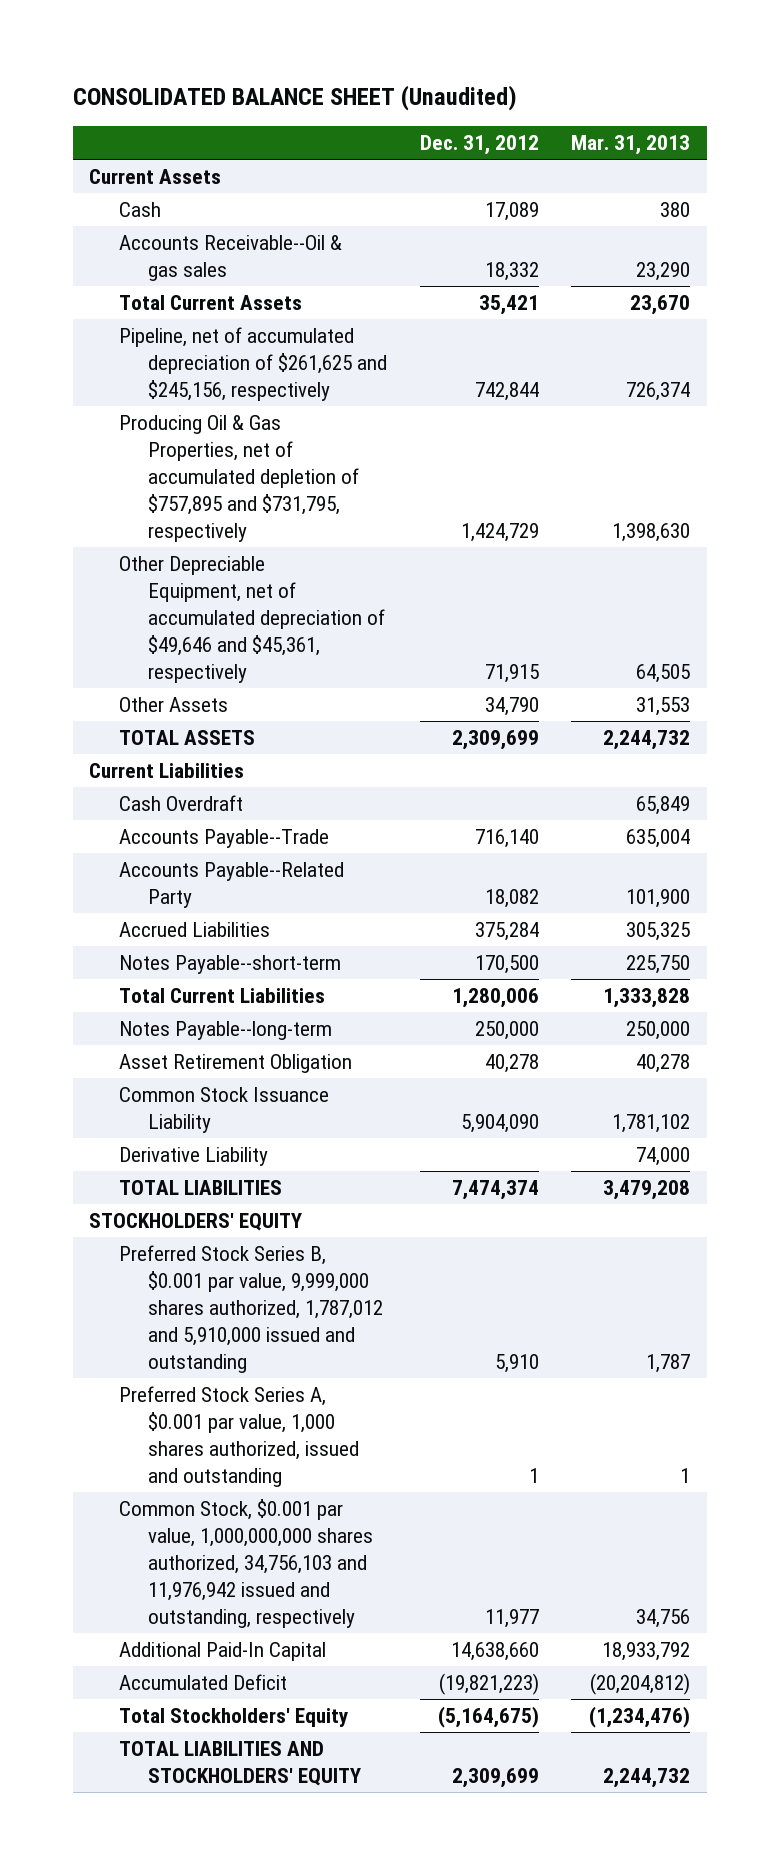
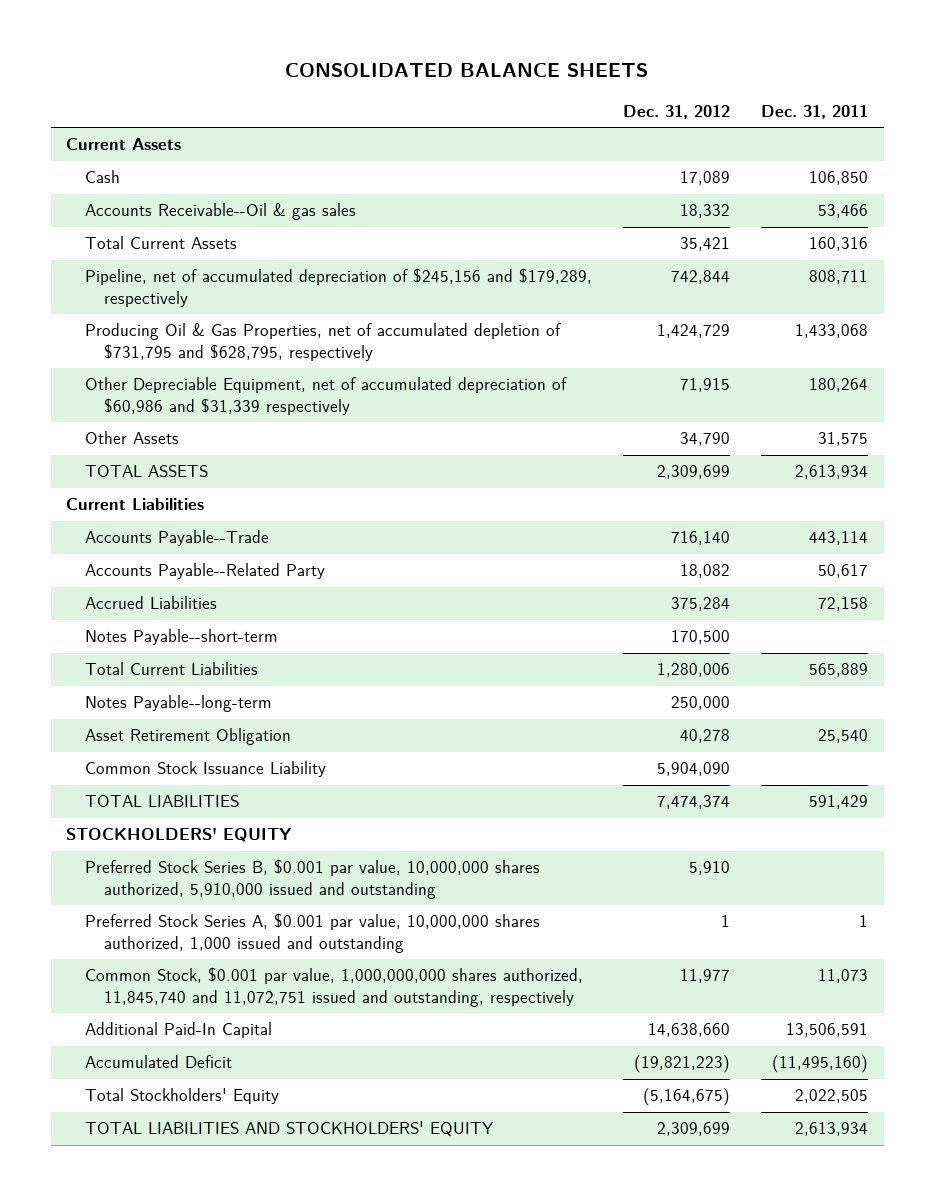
- CONSOLIDATED BALANCE SHEET (Unaudited)
+ CONSOLIDATED BALANCE SHEETS
- | Dec. 31, 2012 | Mar. 31, 2013
+ | Dec. 31, 2012 | Dec. 31, 2011
- Pipeline, net of accumulated depreciation of $261,625 and $245,156, respectively | 742,844 | 726,374
- Producing Oil & Gas Properties, net of accumulated depletion of $757,895 and $731,795, respectively | 1,424,729 | 1,398,630
- Other Depreciable Equipment, net of accumulated depreciation of $49,646 and $45,361, respectively | 71,915 | 64,505
+ Pipeline, net of accumulated depreciation of $245,156 and $179,289, respectively | 742,844 | 808,711
+ Producing Oil & Gas Properties, net of accumulated depletion of $731,795 and $628,795, respectively | 1,424,729 | 1,433,068
+ Other Depreciable Equipment, net of accumulated depreciation of $60,986 and $31,339 respectively | 71,915 | 180,264
- Cash Overdraft | | 65,849
- Derivative Liability | | 74,000
- Preferred Stock Series B, $0.001 par value, 9,999,000 shares authorized, 1,787,012 and 5,910,000 issued and outstanding | 5,910 | 1,787
- Preferred Stock Series A, $0.001 par value, 1,000 shares authorized, issued and outstanding | 1 | 1
- Common Stock, $0.001 par value, 1,000,000,000 shares authorized, 34,756,103 and 11,976,942 issued and outstanding, respectively | 11,977 | 34,756
+ Preferred Stock Series B, $0.001 par value, 10,000,000 shares authorized, 5,910,000 issued and outstanding | 5,910 |
+ Preferred Stock Series A, $0.001 par value, 10,000,000 shares authorized, 1,000 issued and outstanding | 1 | 1
+ Common Stock, $0.001 par value, 1,000,000,000 shares authorized, 11,845,740 and 11,072,751 issued and outstanding, respectively | 11,977 | 11,073

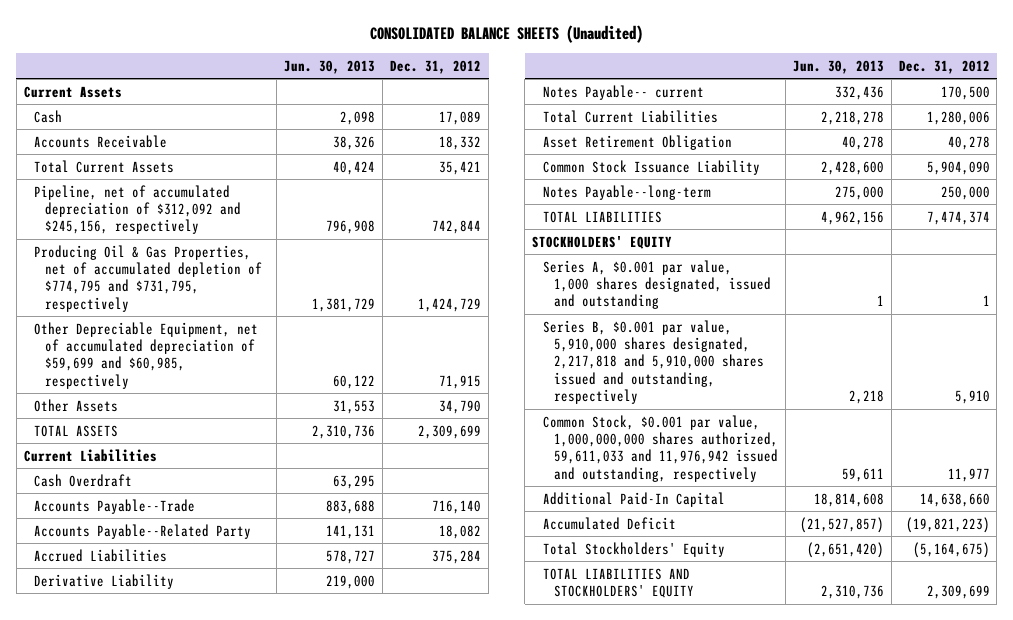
- CONSOLIDATED BALANCE SHEETS
+ CONSOLIDATED BALANCE SHEETS (Unaudited)
- | Dec. 31, 2012 | Dec. 31, 2011
+ | Jun. 30, 2013 | Dec. 31, 2012
- Accounts Receivable--Oil & gas sales | 18,332 | 53,466
+ Accounts Receivable | 38,326 | 18,332
- Pipeline, net of accumulated depreciation of $245,156 and $179,289, respectively | 742,844 | 808,711
- Producing Oil & Gas Properties, net of accumulated depletion of $731,795 and $628,795, respectively | 1,424,729 | 1,433,068
- Other Depreciable Equipment, net of accumulated depreciation of $60,986 and $31,339 respectively | 71,915 | 180,264
+ Pipeline, net of accumulated depreciation of $312,092 and $245,156, respectively | 796,908 | 742,844
+ Producing Oil & Gas Properties, net of accumulated depletion of $774,795 and $731,795, respectively | 1,381,729 | 1,424,729
+ Other Depreciable Equipment, net of accumulated depreciation of $59,699 and $60,985, respectively | 60,122 | 71,915
+ Cash Overdraft | 63,295 |
- Notes Payable--short-term | 170,500 |
+ Derivative Liability | 219,000 |
+ Notes Payable-- current | 332,436 | 170,500
moved down: Notes Payable--long-term | 275,000 | 250,000
- Preferred Stock Series B, $0.001 par value, 10,000,000 shares authorized, 5,910,000 issued and outstanding | 5,910 |
- Preferred Stock Series A, $0.001 par value, 10,000,000 shares authorized, 1,000 issued and outstanding | 1 | 1
- Common Stock, $0.001 par value, 1,000,000,000 shares authorized, 11,845,740 and 11,072,751 issued and outstanding, respectively | 11,977 | 11,073
+ Series A, $0.001 par value, 1,000 shares designated, issued and outstanding | 1 | 1
+ Series B, $0.001 par value, 5,910,000 shares designated, 2,217,818 and 5,910,000 shares issued and outstanding, respectively | 2,218 | 5,910
+ Common Stock, $0.001 par value, 1,000,000,000 shares authorized, 59,611,033 and 11,976,942 issued and outstanding, respectively | 59,611 | 11,977

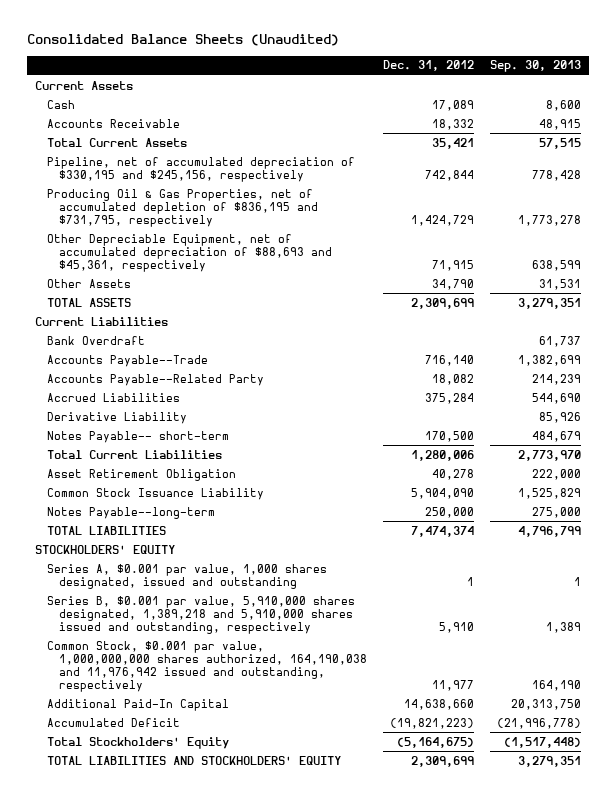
- CONSOLIDATED BALANCE SHEETS (Unaudited)
+ Consolidated Balance Sheets (Unaudited)
- | Jun. 30, 2013 | Dec. 31, 2012
+ | Dec. 31, 2012 | Sep. 30, 2013
- Pipeline, net of accumulated depreciation of $312,092 and $245,156, respectively | 796,908 | 742,844
- Producing Oil & Gas Properties, net of accumulated depletion of $774,795 and $731,795, respectively | 1,381,729 | 1,424,729
- Other Depreciable Equipment, net of accumulated depreciation of $59,699 and $60,985, respectively | 60,122 | 71,915
+ Pipeline, net of accumulated depreciation of $330,195 and $245,156, respectively | 742,844 | 778,428
+ Producing Oil & Gas Properties, net of accumulated depletion of $836,195 and $731,795, respectively | 1,424,729 | 1,773,278
+ Other Depreciable Equipment, net of accumulated depreciation of $88,693 and $45,361, respectively | 71,915 | 638,599
- Cash Overdraft | 63,295 |
+ Bank Overdraft | | 61,737
- Notes Payable-- current | 332,436 | 170,500
+ Notes Payable-- short-term | 170,500 | 484,679
- Series B, $0.001 par value, 5,910,000 shares designated, 2,217,818 and 5,910,000 shares issued and outstanding, respectively | 2,218 | 5,910
- Common Stock, $0.001 par value, 1,000,000,000 shares authorized, 59,611,033 and 11,976,942 issued and outstanding, respectively | 59,611 | 11,977
+ Series B, $0.001 par value, 5,910,000 shares designated, 1,389,218 and 5,910,000 shares issued and outstanding, respectively | 5,910 | 1,389
+ Common Stock, $0.001 par value, 1,000,000,000 shares authorized, 164,190,038 and 11,976,942 issued and outstanding, respectively | 11,977 | 164,190

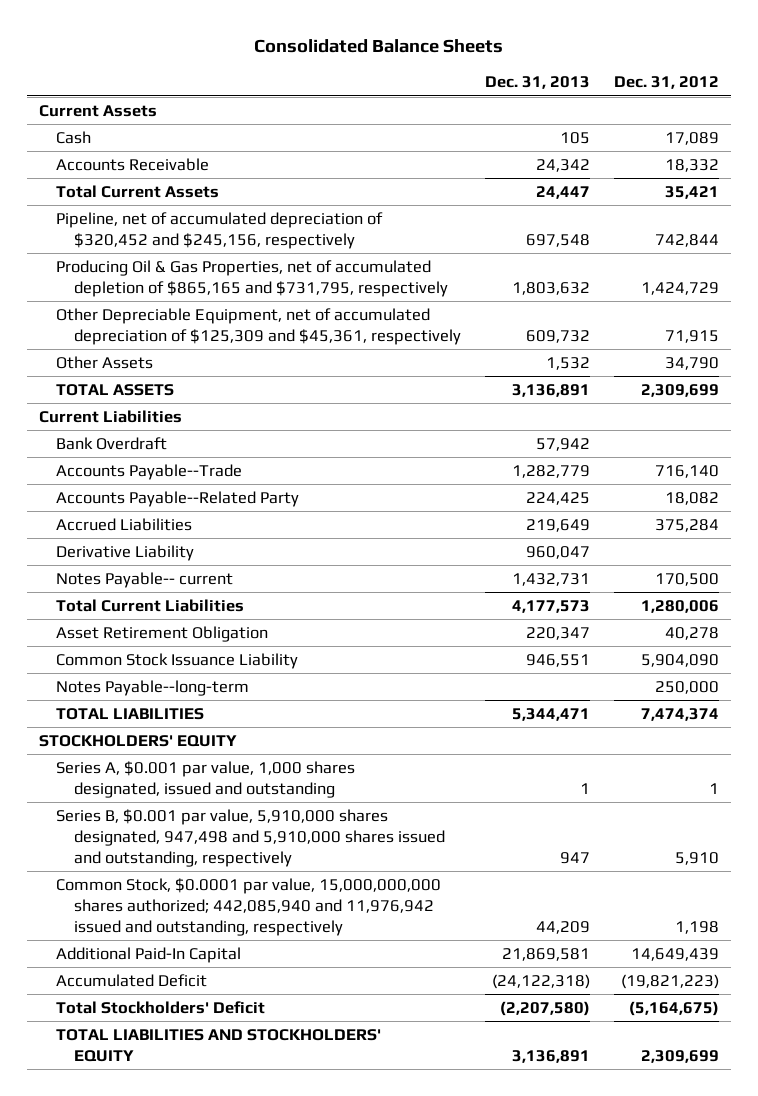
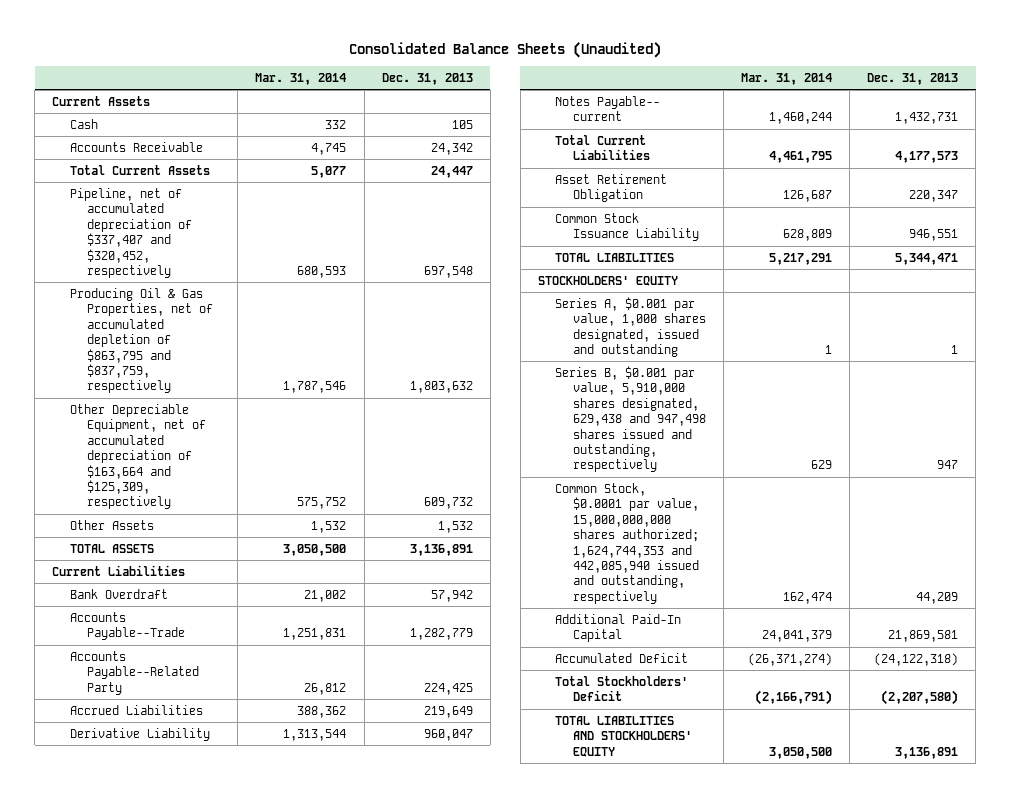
- Consolidated Balance Sheets
+ Consolidated Balance Sheets (Unaudited)
- | Dec. 31, 2013 | Dec. 31, 2012
+ | Mar. 31, 2014 | Dec. 31, 2013
- Pipeline, net of accumulated depreciation of $320,452 and $245,156, respectively | 697,548 | 742,844
- Producing Oil & Gas Properties, net of accumulated depletion of $865,165 and $731,795, respectively | 1,803,632 | 1,424,729
- Other Depreciable Equipment, net of accumulated depreciation of $125,309 and $45,361, respectively | 609,732 | 71,915
+ Pipeline, net of accumulated depreciation of $337,407 and $320,452, respectively | 680,593 | 697,548
+ Producing Oil & Gas Properties, net of accumulated depletion of $863,795 and $837,759, respectively | 1,787,546 | 1,803,632
+ Other Depreciable Equipment, net of accumulated depreciation of $163,664 and $125,309, respectively | 575,752 | 609,732
- Notes Payable--long-term | | 250,000
- Series B, $0.001 par value, 5,910,000 shares designated, 947,498 and 5,910,000 shares issued and outstanding, respectively | 947 | 5,910
- Common Stock, $0.0001 par value, 15,000,000,000 shares authorized; 442,085,940 and 11,976,942 issued and outstanding, respectively | 44,209 | 1,198
+ Series B, $0.001 par value, 5,910,000 shares designated, 629,438 and 947,498 shares issued and outstanding, respectively | 629 | 947
+ Common Stock, $0.0001 par value, 15,000,000,000 shares authorized; 1,624,744,353 and 442,085,940 issued and outstanding, respectively | 162,474 | 44,209

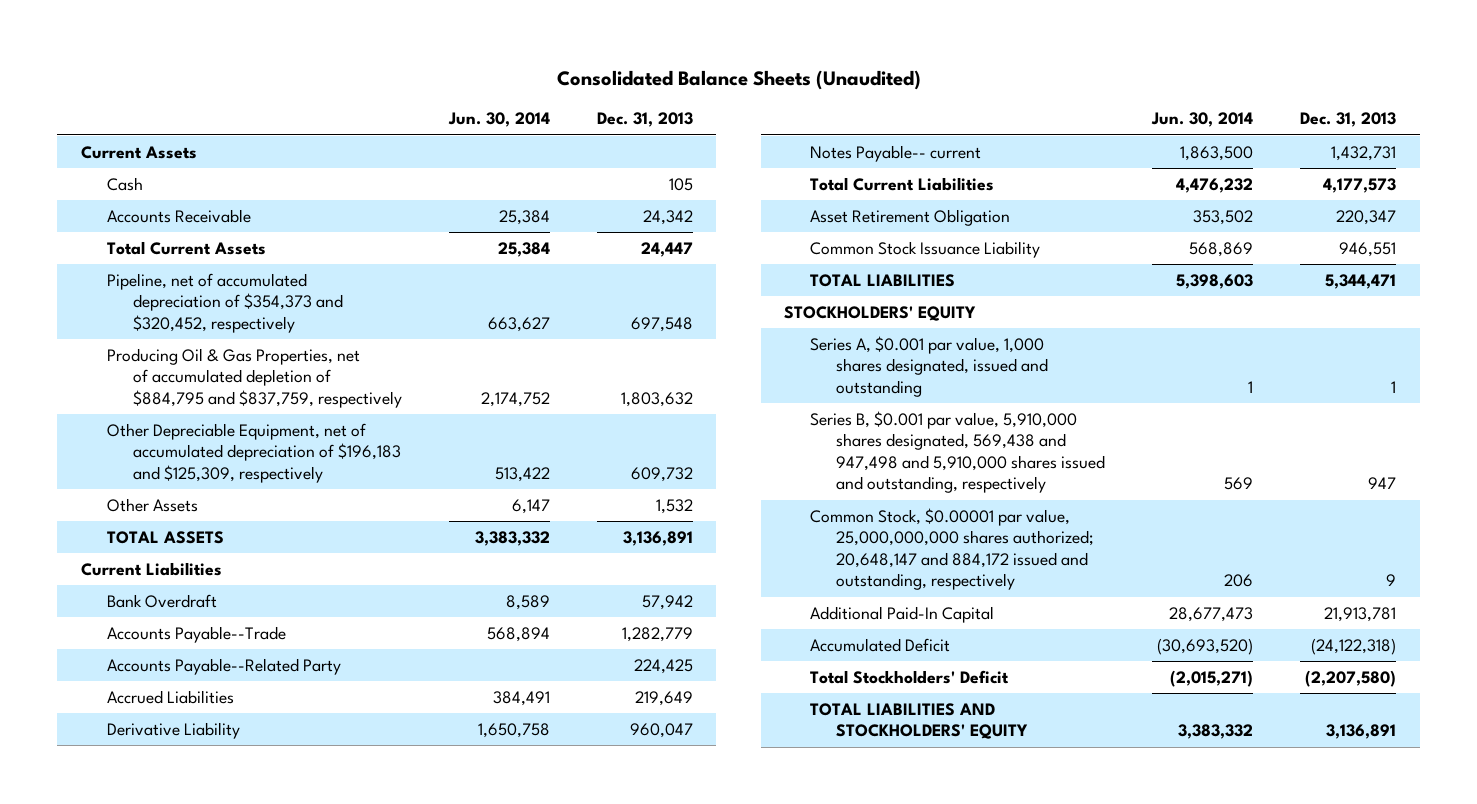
- | Mar. 31, 2014 | Dec. 31, 2013
+ | Jun. 30, 2014 | Dec. 31, 2013
- Pipeline, net of accumulated depreciation of $337,407 and $320,452, respectively | 680,593 | 697,548
- Producing Oil & Gas Properties, net of accumulated depletion of $863,795 and $837,759, respectively | 1,787,546 | 1,803,632
- Other Depreciable Equipment, net of accumulated depreciation of $163,664 and $125,309, respectively | 575,752 | 609,732
+ Pipeline, net of accumulated depreciation of $354,373 and $320,452, respectively | 663,627 | 697,548
+ Producing Oil & Gas Properties, net of accumulated depletion of $884,795 and $837,759, respectively | 2,174,752 | 1,803,632
+ Other Depreciable Equipment, net of accumulated depreciation of $196,183 and $125,309, respectively | 513,422 | 609,732
- Series B, $0.001 par value, 5,910,000 shares designated, 629,438 and 947,498 shares issued and outstanding, respectively | 629 | 947
- Common Stock, $0.0001 par value, 15,000,000,000 shares authorized; 1,624,744,353 and 442,085,940 issued and outstanding, respectively | 162,474 | 44,209
- Additional Paid-In Capital | 24,041,379 | 21,869,581
+ Series B, $0.001 par value, 5,910,000 shares designated, 569,438 and 947,498 and 5,910,000 shares issued and outstanding, respectively | 569 | 947
+ Common Stock, $0.00001 par value, 25,000,000,000 shares authorized; 20,648,147 and 884,172 issued and outstanding, respectively | 206 | 9
+ Additional Paid-In Capital | 28,677,473 | 21,913,781

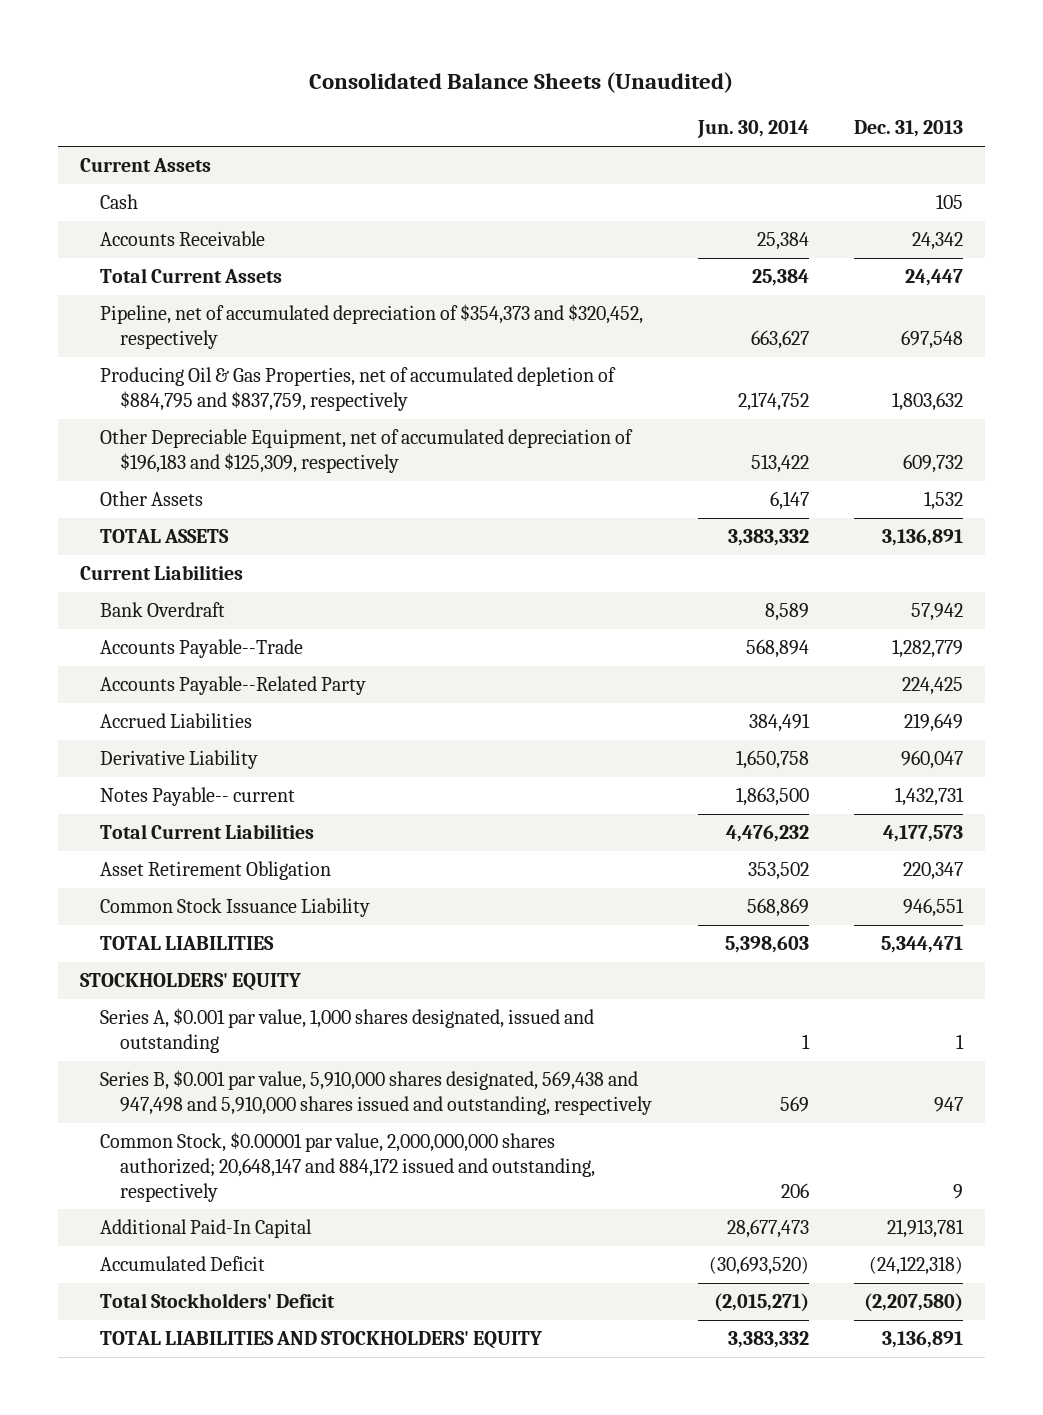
- Common Stock, $0.00001 par value, 25,000,000,000 shares authorized; 20,648,147 and 884,172 issued and outstanding, respectively | 206 | 9
+ Common Stock, $0.00001 par value, 2,000,000,000 shares authorized; 20,648,147 and 884,172 issued and outstanding, respectively | 206 | 9

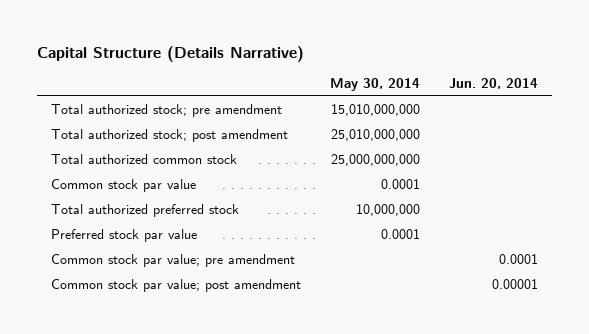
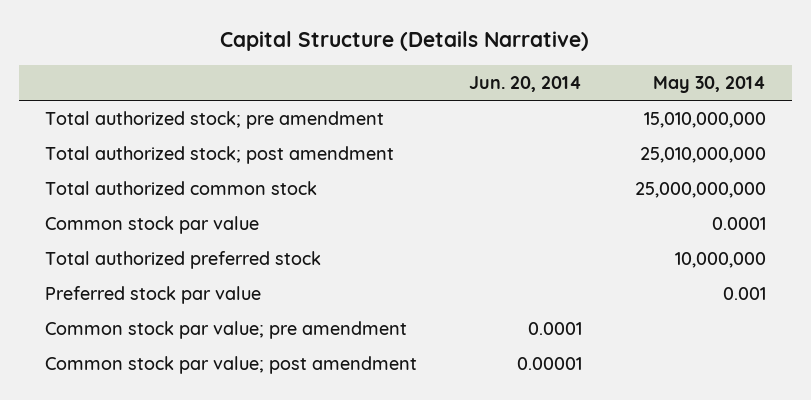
- | May 30, 2014 | Jun. 20, 2014
+ | Jun. 20, 2014 | May 30, 2014
- Preferred stock par value | 0.0001 |
+ Preferred stock par value | | 0.001

